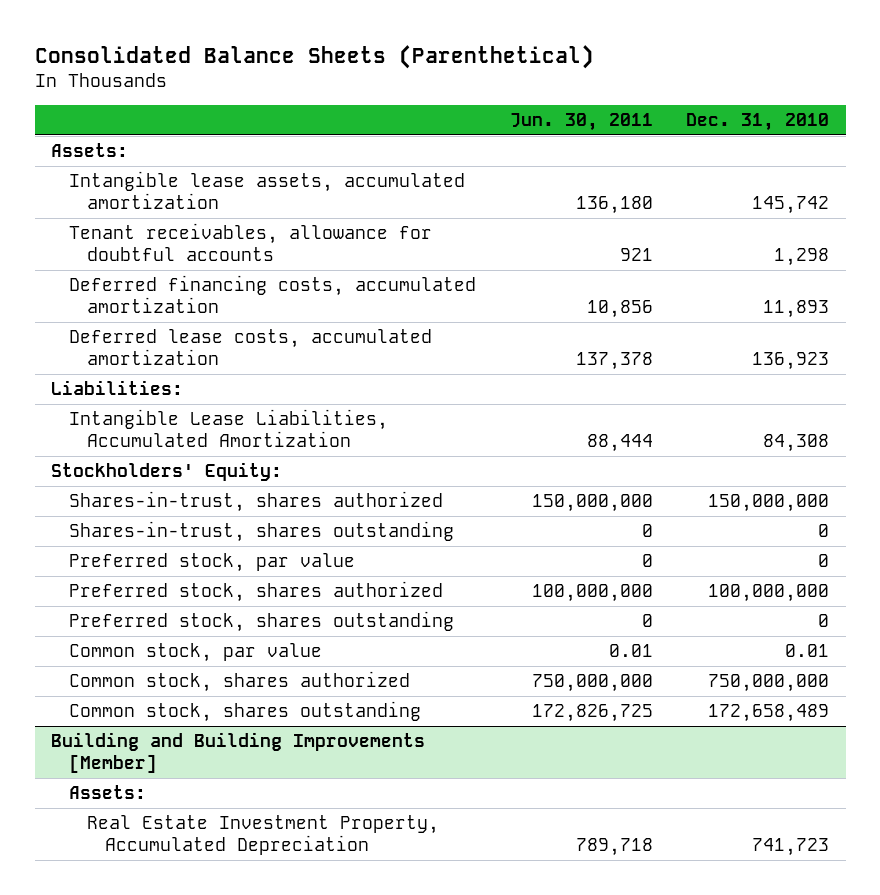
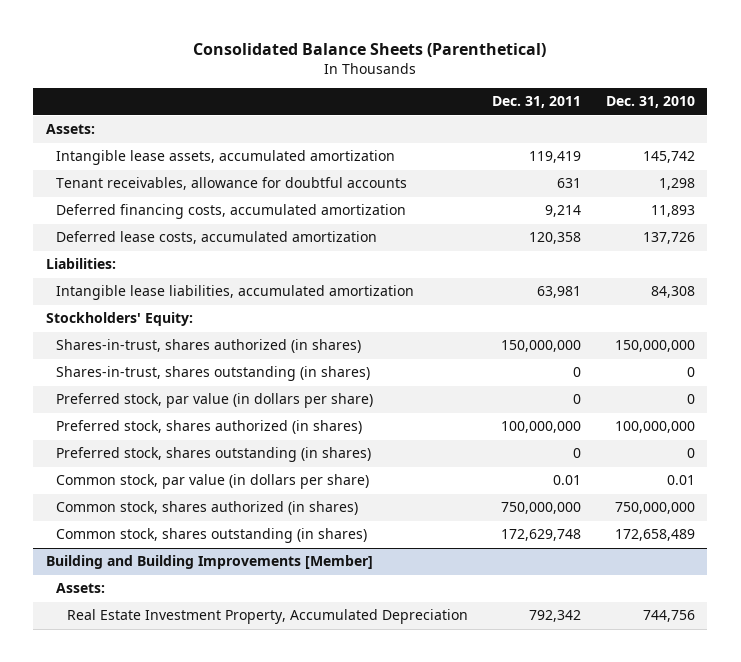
- | Jun. 30, 2011 | Dec. 31, 2010
+ | Dec. 31, 2011 | Dec. 31, 2010
- Deferred lease costs, accumulated amortization | 137,378 | 136,923
+ Deferred lease costs, accumulated amortization | 120,358 | 137,726
- Intangible Lease Liabilities, Accumulated Amortization | 88,444 | 84,308
+ Intangible lease liabilities, accumulated amortization | 63,981 | 84,308
- Shares-in-trust, shares authorized | 150,000,000 | 150,000,000
- Shares-in-trust, shares outstanding | 0 | 0
- Preferred stock, par value | 0 | 0
- Preferred stock, shares authorized | 100,000,000 | 100,000,000
- Preferred stock, shares outstanding | 0 | 0
- Common stock, par value | 0.01 | 0.01
- Common stock, shares authorized | 750,000,000 | 750,000,000
- Common stock, shares outstanding | 172,826,725 | 172,658,489
+ Shares-in-trust, shares authorized (in shares) | 150,000,000 | 150,000,000
+ Shares-in-trust, shares outstanding (in shares) | 0 | 0
+ Preferred stock, par value (in dollars per share) | 0 | 0
+ Preferred stock, shares authorized (in shares) | 100,000,000 | 100,000,000
+ Preferred stock, shares outstanding (in shares) | 0 | 0
+ Common stock, par value (in dollars per share) | 0.01 | 0.01
+ Common stock, shares authorized (in shares) | 750,000,000 | 750,000,000
+ Common stock, shares outstanding (in shares) | 172,629,748 | 172,658,489
@ Building and Building Improvements [Member]
- Real Estate Investment Property, Accumulated Depreciation | 789,718 | 741,723
+ Real Estate Investment Property, Accumulated Depreciation | 792,342 | 744,756

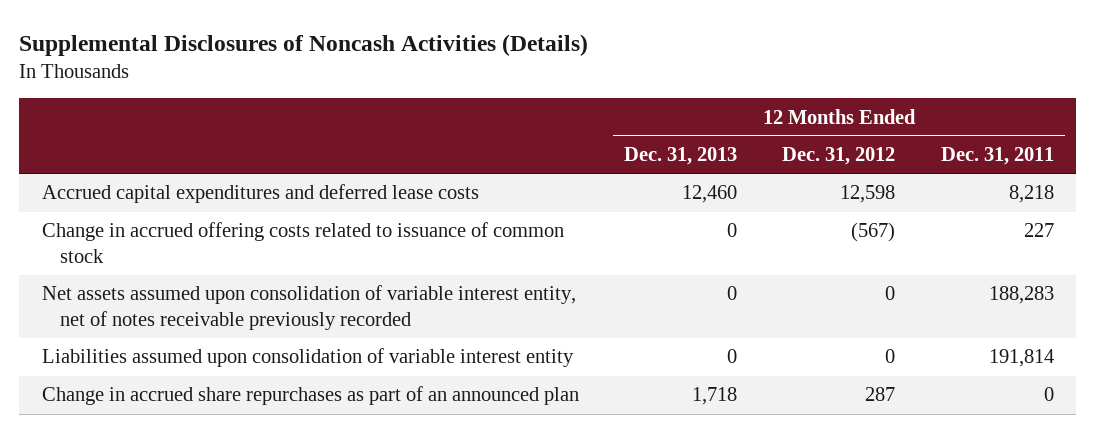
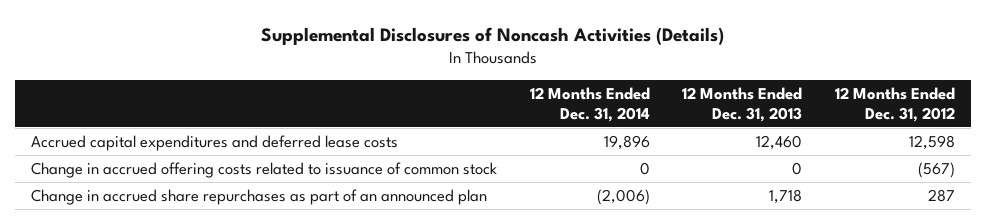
- | 12 Months Ended Dec. 31, 2013 | 12 Months Ended Dec. 31, 2012 | 12 Months Ended Dec. 31, 2011
+ | 12 Months Ended Dec. 31, 2014 | 12 Months Ended Dec. 31, 2013 | 12 Months Ended Dec. 31, 2012
- Net assets assumed upon consolidation of variable interest entity, net of notes receivable previously recorded | 0 | 0 | 188,283
- Liabilities assumed upon consolidation of variable interest entity | 0 | 0 | 191,814

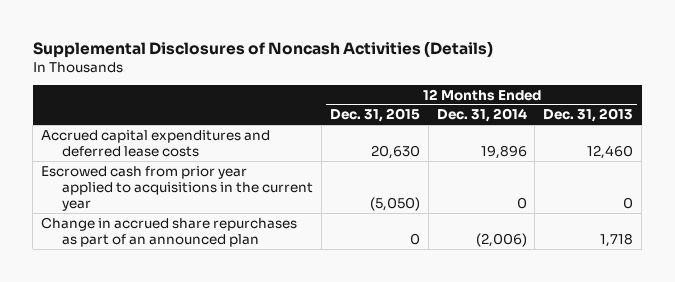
- | 12 Months Ended Dec. 31, 2014 | 12 Months Ended Dec. 31, 2013 | 12 Months Ended Dec. 31, 2012
+ | 12 Months Ended Dec. 31, 2015 | 12 Months Ended Dec. 31, 2014 | 12 Months Ended Dec. 31, 2013
- Change in accrued offering costs related to issuance of common stock | 0 | 0 | (567)
+ Escrowed cash from prior year applied to acquisitions in the current year | (5,050) | 0 | 0

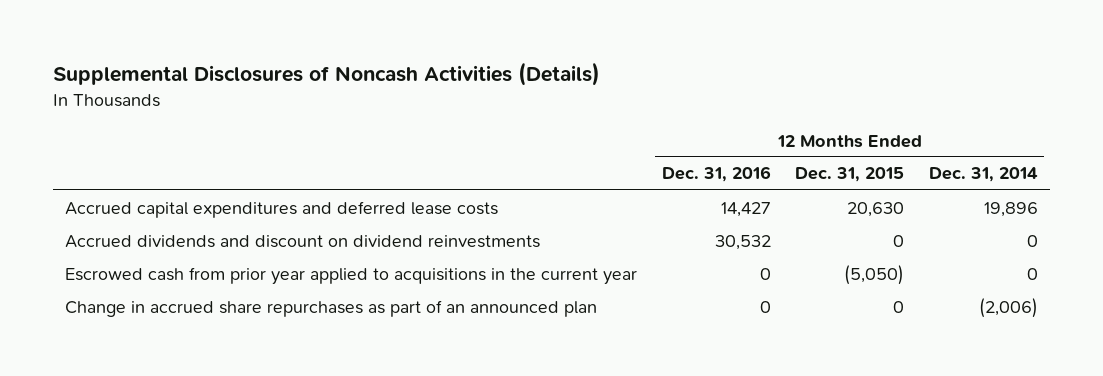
- | 12 Months Ended Dec. 31, 2015 | 12 Months Ended Dec. 31, 2014 | 12 Months Ended Dec. 31, 2013
+ | 12 Months Ended Dec. 31, 2016 | 12 Months Ended Dec. 31, 2015 | 12 Months Ended Dec. 31, 2014
+ Accrued dividends and discount on dividend reinvestments | 30,532 | 0 | 0

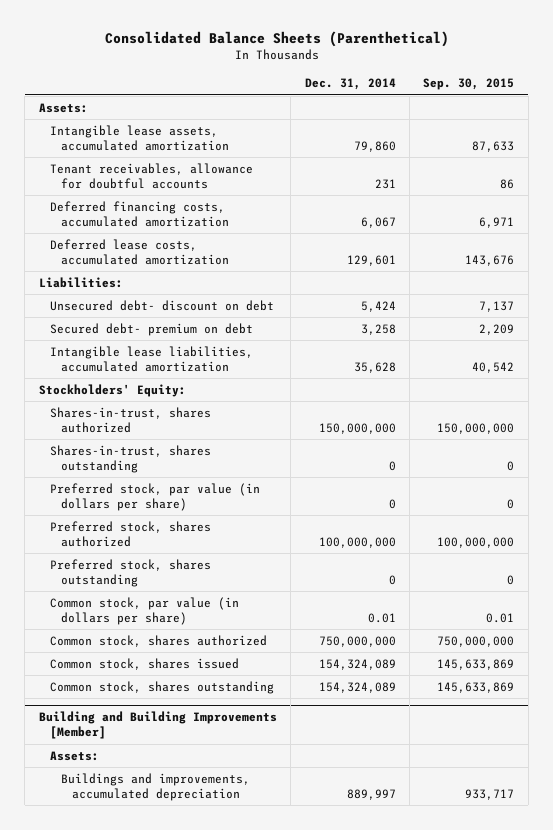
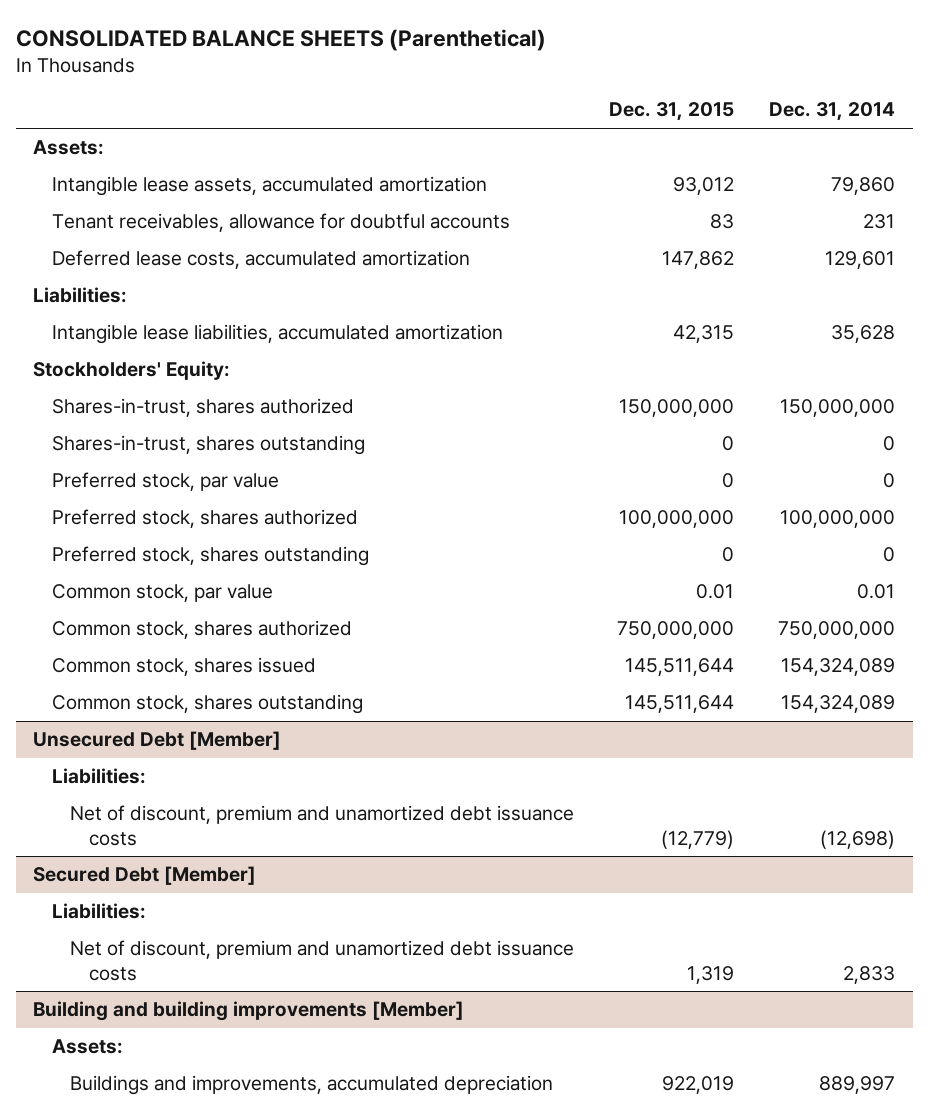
- Consolidated Balance Sheets (Parenthetical)
+ CONSOLIDATED BALANCE SHEETS (Parenthetical)
- | Dec. 31, 2014 | Sep. 30, 2015
+ | Dec. 31, 2015 | Dec. 31, 2014
- Deferred financing costs, accumulated amortization | 6,067 | 6,971
- Unsecured debt- discount on debt | 5,424 | 7,137
- Secured debt- premium on debt | 3,258 | 2,209
- Preferred stock, par value (in dollars per share) | 0 | 0
+ Preferred stock, par value | 0 | 0
- Common stock, par value (in dollars per share) | 0.01 | 0.01
+ Common stock, par value | 0.01 | 0.01
- Building and Building Improvements [Member]
+ Unsecured Debt [Member]
+ Liabilities:
+ Net of discount, premium and unamortized debt issuance costs | (12,779) | (12,698)
+ Secured Debt [Member]
+ Liabilities:
+ Net of discount, premium and unamortized debt issuance costs | 1,319 | 2,833
+ Building and building improvements [Member]

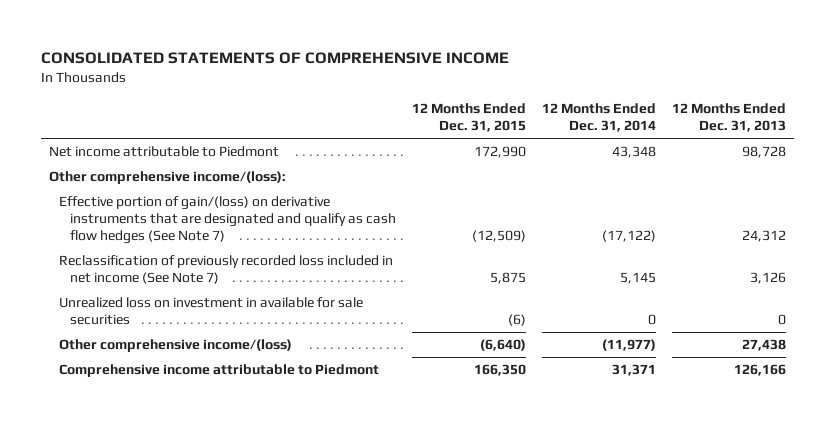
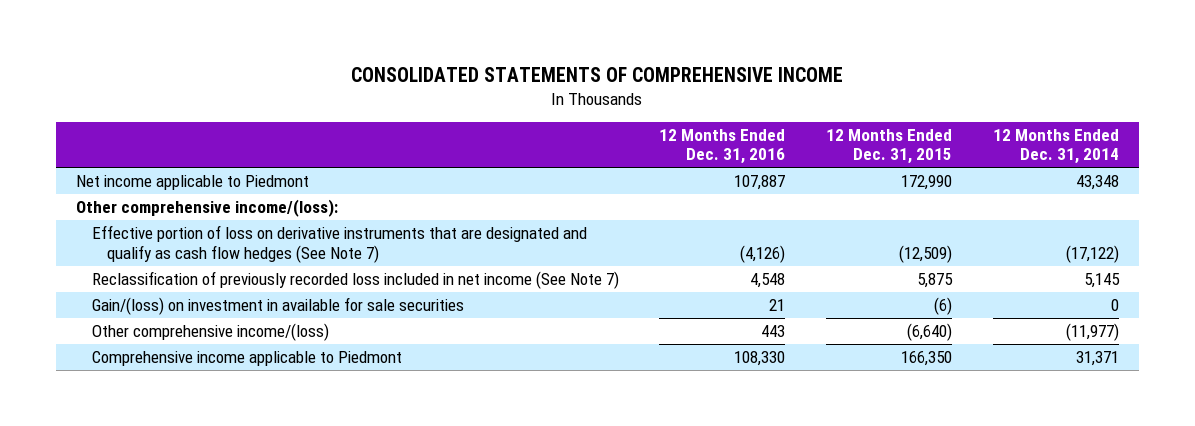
- | 12 Months Ended Dec. 31, 2015 | 12 Months Ended Dec. 31, 2014 | 12 Months Ended Dec. 31, 2013
+ | 12 Months Ended Dec. 31, 2016 | 12 Months Ended Dec. 31, 2015 | 12 Months Ended Dec. 31, 2014
- Net income attributable to Piedmont | 172,990 | 43,348 | 98,728
+ Net income applicable to Piedmont | 107,887 | 172,990 | 43,348
- Effective portion of gain/(loss) on derivative instruments that are designated and qualify as cash flow hedges (See Note 7) | (12,509) | (17,122) | 24,312
+ Effective portion of loss on derivative instruments that are designated and qualify as cash flow hedges (See Note 7) | (4,126) | (12,509) | (17,122)
- Unrealized loss on investment in available for sale securities | (6) | 0 | 0
+ Gain/(loss) on investment in available for sale securities | 21 | (6) | 0
- Comprehensive income attributable to Piedmont | 166,350 | 31,371 | 126,166
+ Comprehensive income applicable to Piedmont | 108,330 | 166,350 | 31,371

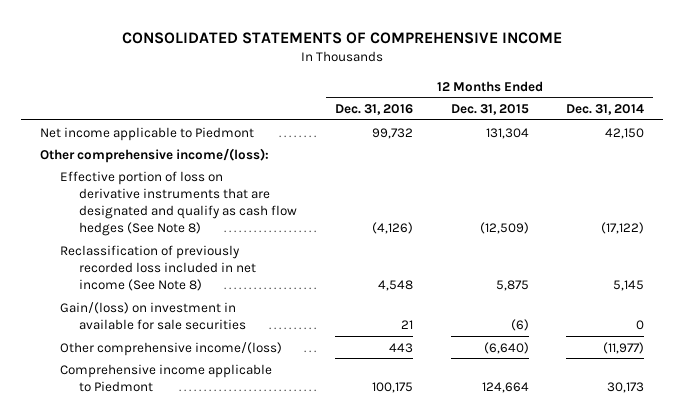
- Net income applicable to Piedmont | 107,887 | 172,990 | 43,348
+ Net income applicable to Piedmont | 99,732 | 131,304 | 42,150
- Effective portion of loss on derivative instruments that are designated and qualify as cash flow hedges (See Note 7) | (4,126) | (12,509) | (17,122)
- Reclassification of previously recorded loss included in net income (See Note 7) | 4,548 | 5,875 | 5,145
+ Effective portion of loss on derivative instruments that are designated and qualify as cash flow hedges (See Note 8) | (4,126) | (12,509) | (17,122)
+ Reclassification of previously recorded loss included in net income (See Note 8) | 4,548 | 5,875 | 5,145
- Comprehensive income applicable to Piedmont | 108,330 | 166,350 | 31,371
+ Comprehensive income applicable to Piedmont | 100,175 | 124,664 | 30,173

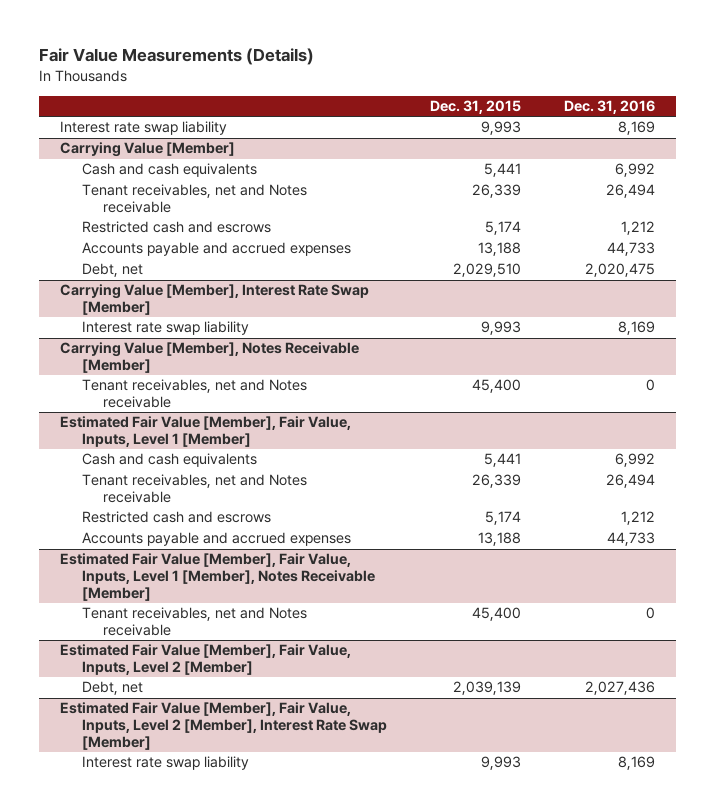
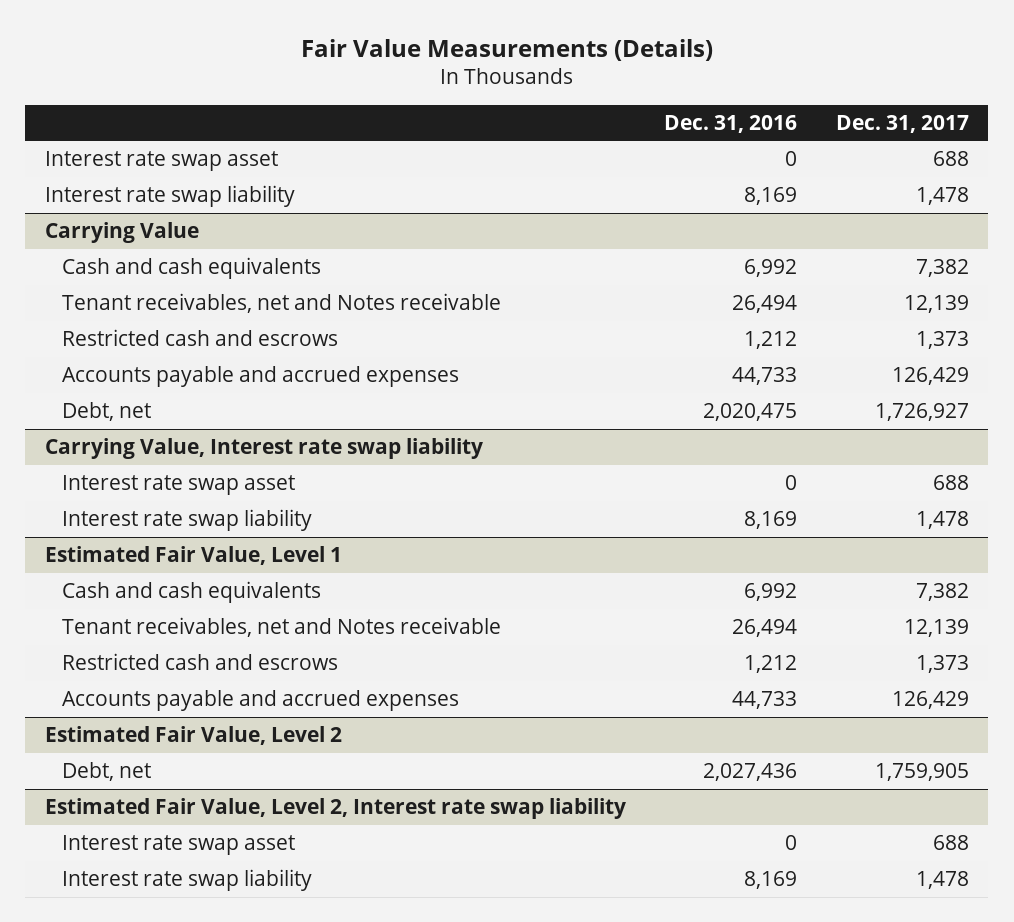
- | Dec. 31, 2015 | Dec. 31, 2016
+ | Dec. 31, 2016 | Dec. 31, 2017
+ Interest rate swap asset | 0 | 688
- Carrying Value [Member]
+ Carrying Value
- Carrying Value [Member], Interest Rate Swap [Member]
+ Carrying Value, Interest rate swap liability
+ Interest rate swap asset | 0 | 688
- Carrying Value [Member], Notes Receivable [Member]
- Tenant receivables, net and Notes receivable | 45,400 | 0
- Estimated Fair Value [Member], Fair Value, Inputs, Level 1 [Member]
+ Estimated Fair Value, Level 1
- Estimated Fair Value [Member], Fair Value, Inputs, Level 1 [Member], Notes Receivable [Member]
- Tenant receivables, net and Notes receivable | 45,400 | 0
- Estimated Fair Value [Member], Fair Value, Inputs, Level 2 [Member]
+ Estimated Fair Value, Level 2
- Estimated Fair Value [Member], Fair Value, Inputs, Level 2 [Member], Interest Rate Swap [Member]
+ Estimated Fair Value, Level 2, Interest rate swap liability
+ Interest rate swap asset | 0 | 688

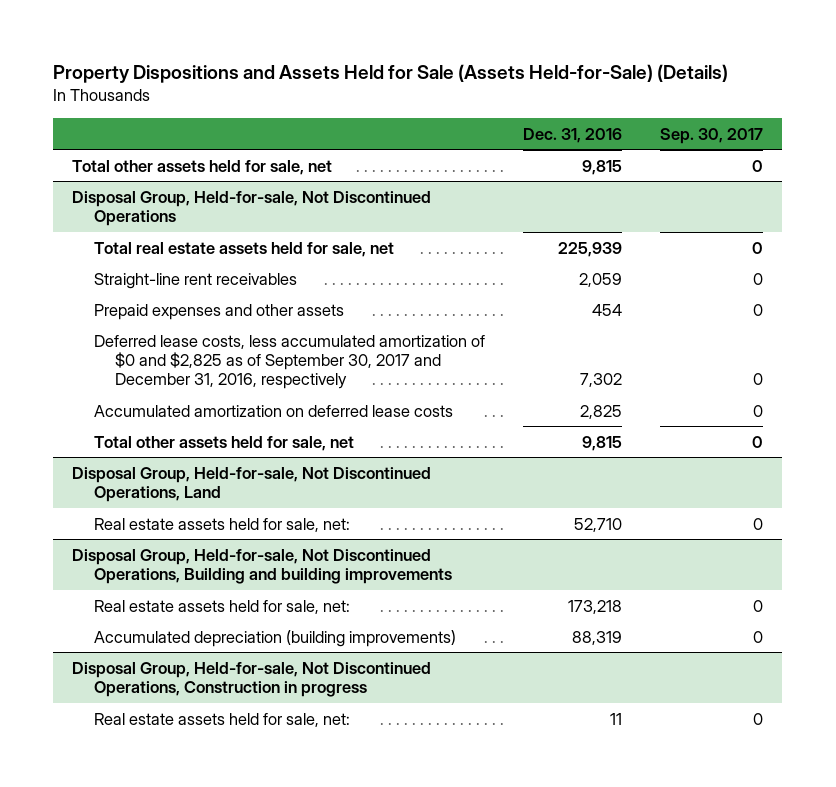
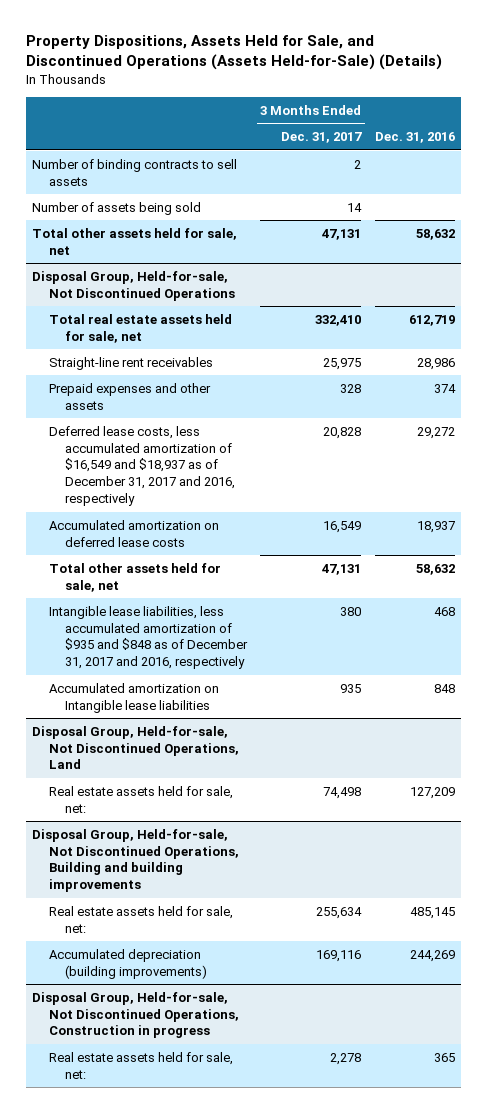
- Property Dispositions and Assets Held for Sale (Assets Held-for-Sale) (Details)
+ Property Dispositions, Assets Held for Sale, and Discontinued Operations (Assets Held-for-Sale) (Details)
- | Dec. 31, 2016 | Sep. 30, 2017
+ | 3 Months Ended Dec. 31, 2017 | Dec. 31, 2016
- Total other assets held for sale, net | 9,815 | 0
+ Number of binding contracts to sell assets | 2 |
+ Number of assets being sold | 14 |
+ Total other assets held for sale, net | 47,131 | 58,632
@ Disposal Group, Held-for-sale, Not Discontinued Operations
- Total real estate assets held for sale, net | 225,939 | 0
- Straight-line rent receivables | 2,059 | 0
- Prepaid expenses and other assets | 454 | 0
- Deferred lease costs, less accumulated amortization of $0 and $2,825 as of September 30, 2017 and December 31, 2016, respectively | 7,302 | 0
- Accumulated amortization on deferred lease costs | 2,825 | 0
- Total other assets held for sale, net | 9,815 | 0
+ Total real estate assets held for sale, net | 332,410 | 612,719
+ Straight-line rent receivables | 25,975 | 28,986
+ Prepaid expenses and other assets | 328 | 374
+ Deferred lease costs, less accumulated amortization of $16,549 and $18,937 as of December 31, 2017 and 2016, respectively | 20,828 | 29,272
+ Accumulated amortization on deferred lease costs | 16,549 | 18,937
+ Total other assets held for sale, net | 47,131 | 58,632
+ Intangible lease liabilities, less accumulated amortization of $935 and $848 as of December 31, 2017 and 2016, respectively | 380 | 468
+ Accumulated amortization on Intangible lease liabilities | 935 | 848
@ Disposal Group, Held-for-sale, Not Discontinued Operations, Land
- Real estate assets held for sale, net: | 52,710 | 0
+ Real estate assets held for sale, net: | 74,498 | 127,209
@ Disposal Group, Held-for-sale, Not Discontinued Operations, Building and building improvements
- Real estate assets held for sale, net: | 173,218 | 0
- Accumulated depreciation (building improvements) | 88,319 | 0
+ Real estate assets held for sale, net: | 255,634 | 485,145
+ Accumulated depreciation (building improvements) | 169,116 | 244,269
@ Disposal Group, Held-for-sale, Not Discontinued Operations, Construction in progress
- Real estate assets held for sale, net: | 11 | 0
+ Real estate assets held for sale, net: | 2,278 | 365

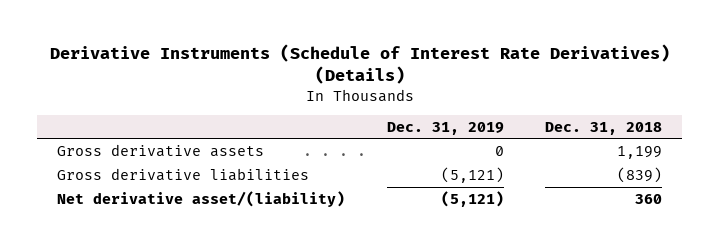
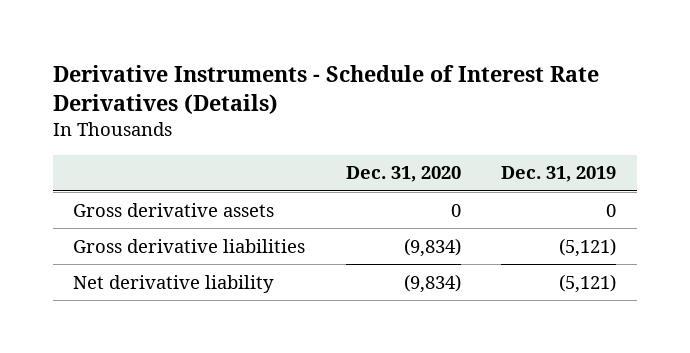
- Derivative Instruments (Schedule of Interest Rate Derivatives) (Details)
+ Derivative Instruments - Schedule of Interest Rate Derivatives (Details)
- | Dec. 31, 2019 | Dec. 31, 2018
+ | Dec. 31, 2020 | Dec. 31, 2019
- Net derivative asset/(liability) | (5,121) | 360
+ Net derivative liability | (9,834) | (5,121)

